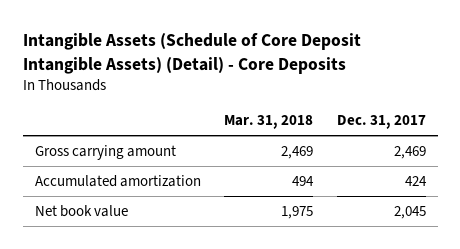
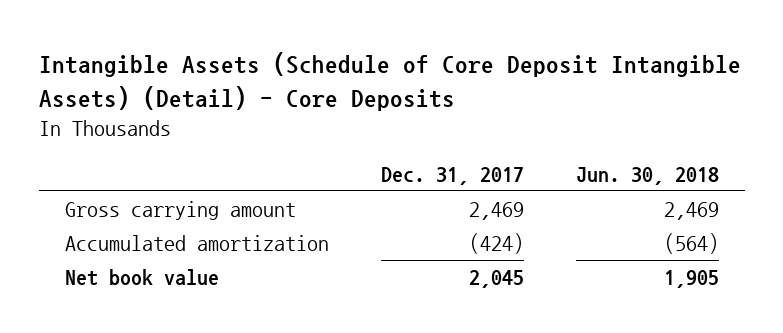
- | Mar. 31, 2018 | Dec. 31, 2017
+ | Dec. 31, 2017 | Jun. 30, 2018
- Accumulated amortization | 494 | 424
+ Accumulated amortization | (424) | (564)

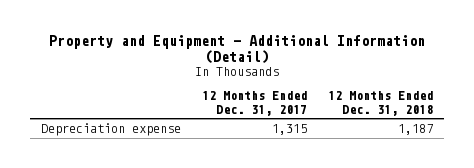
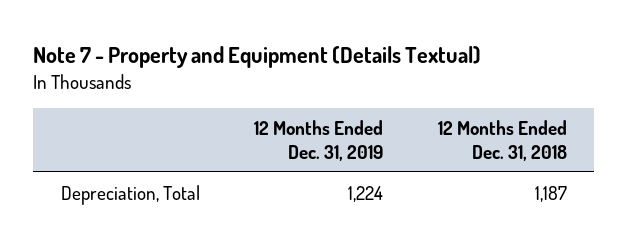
- Property and Equipment - Additional Information (Detail)
+ Note 7 - Property and Equipment (Details Textual)
- | 12 Months Ended Dec. 31, 2017 | 12 Months Ended Dec. 31, 2018
+ | 12 Months Ended Dec. 31, 2019 | 12 Months Ended Dec. 31, 2018
- Depreciation expense | 1,315 | 1,187
+ Depreciation, Total | 1,224 | 1,187

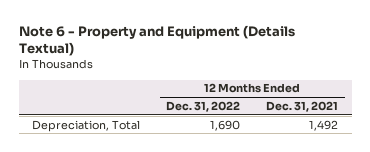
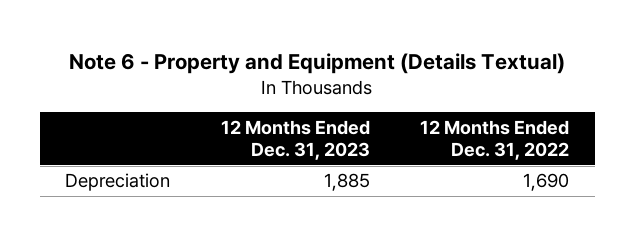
- | 12 Months Ended Dec. 31, 2022 | 12 Months Ended Dec. 31, 2021
+ | 12 Months Ended Dec. 31, 2023 | 12 Months Ended Dec. 31, 2022
- Depreciation, Total | 1,690 | 1,492
+ Depreciation | 1,885 | 1,690

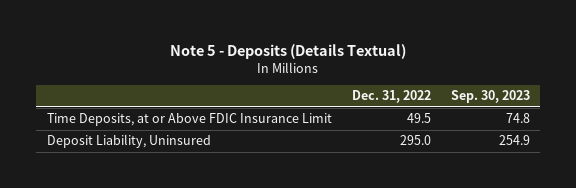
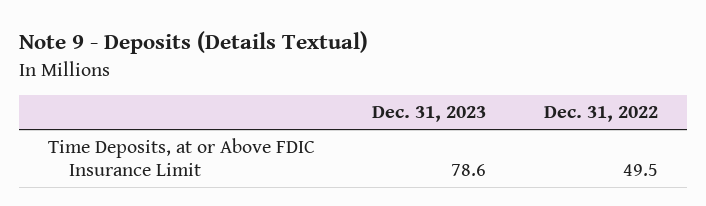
- Note 5 - Deposits (Details Textual)
+ Note 9 - Deposits (Details Textual)
- | Dec. 31, 2022 | Sep. 30, 2023
+ | Dec. 31, 2023 | Dec. 31, 2022
- Deposit Liability, Uninsured | 295.0 | 254.9

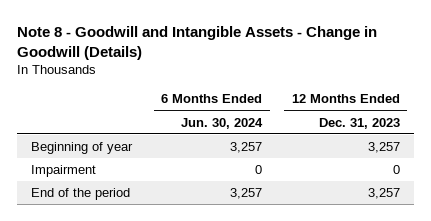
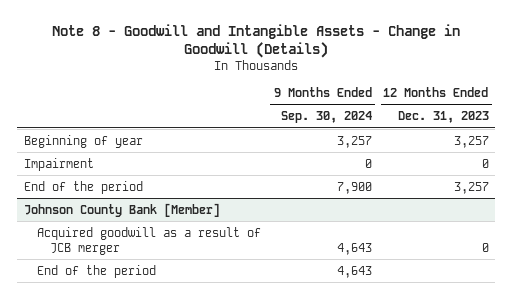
- | 6 Months Ended Jun. 30, 2024 | 12 Months Ended Dec. 31, 2023
+ | 9 Months Ended Sep. 30, 2024 | 12 Months Ended Dec. 31, 2023
+ Johnson County Bank [Member]
+ Acquired goodwill as a result of JCB merger | 4,643 | 0
+ End of the period | 4,643 |

